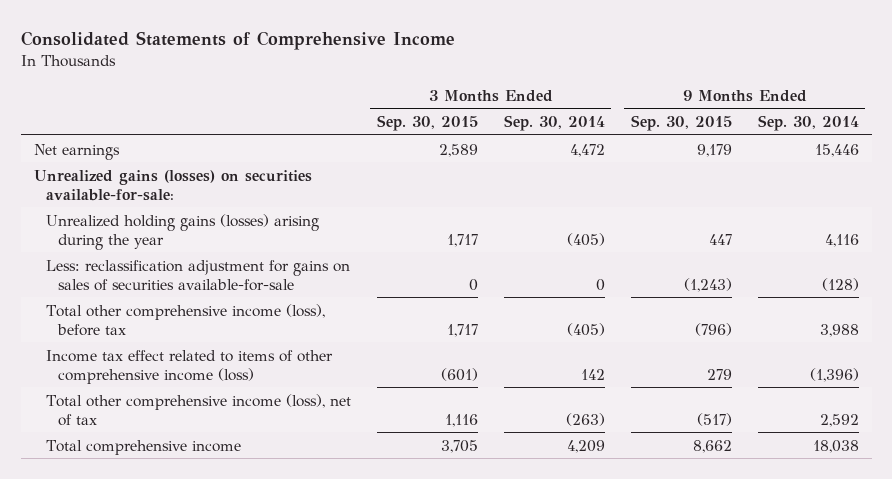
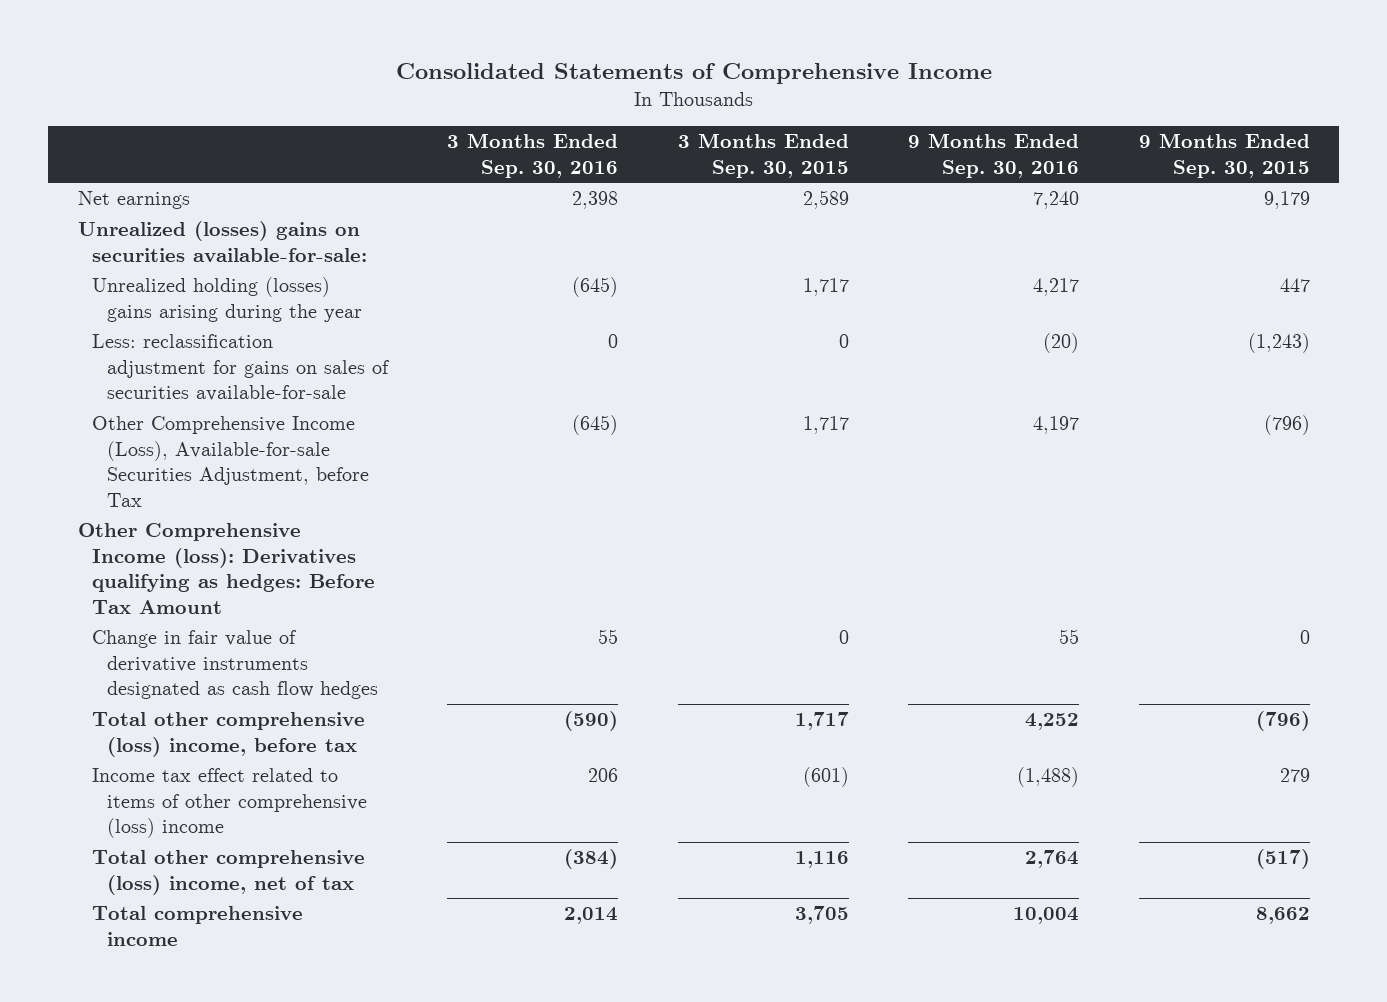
- | 3 Months Ended Sep. 30, 2015 | 3 Months Ended Sep. 30, 2014 | 9 Months Ended Sep. 30, 2015 | 9 Months Ended Sep. 30, 2014
+ | 3 Months Ended Sep. 30, 2016 | 3 Months Ended Sep. 30, 2015 | 9 Months Ended Sep. 30, 2016 | 9 Months Ended Sep. 30, 2015
- Unrealized gains (losses) on securities available-for-sale:
- Unrealized holding gains (losses) arising during the year | 1,717 | (405) | 447 | 4,116
+ Unrealized (losses) gains on securities available-for-sale:
+ Unrealized holding (losses) gains arising during the year | (645) | 1,717 | 4,217 | 447
- Total other comprehensive income (loss), before tax | 1,717 | (405) | (796) | 3,988
- Income tax effect related to items of other comprehensive income (loss) | (601) | 142 | 279 | (1,396)
- Total other comprehensive income (loss), net of tax | 1,116 | (263) | (517) | 2,592
+ Other Comprehensive Income (Loss), Available-for-sale Securities Adjustment, before Tax | (645) | 1,717 | 4,197 | (796)
+ Other Comprehensive Income (loss): Derivatives qualifying as hedges: Before Tax Amount
+ Change in fair value of derivative instruments designated as cash flow hedges | 55 | 0 | 55 | 0
+ Total other comprehensive (loss) income, before tax | (590) | 1,717 | 4,252 | (796)
+ Income tax effect related to items of other comprehensive (loss) income | 206 | (601) | (1,488) | 279
+ Total other comprehensive (loss) income, net of tax | (384) | 1,116 | 2,764 | (517)

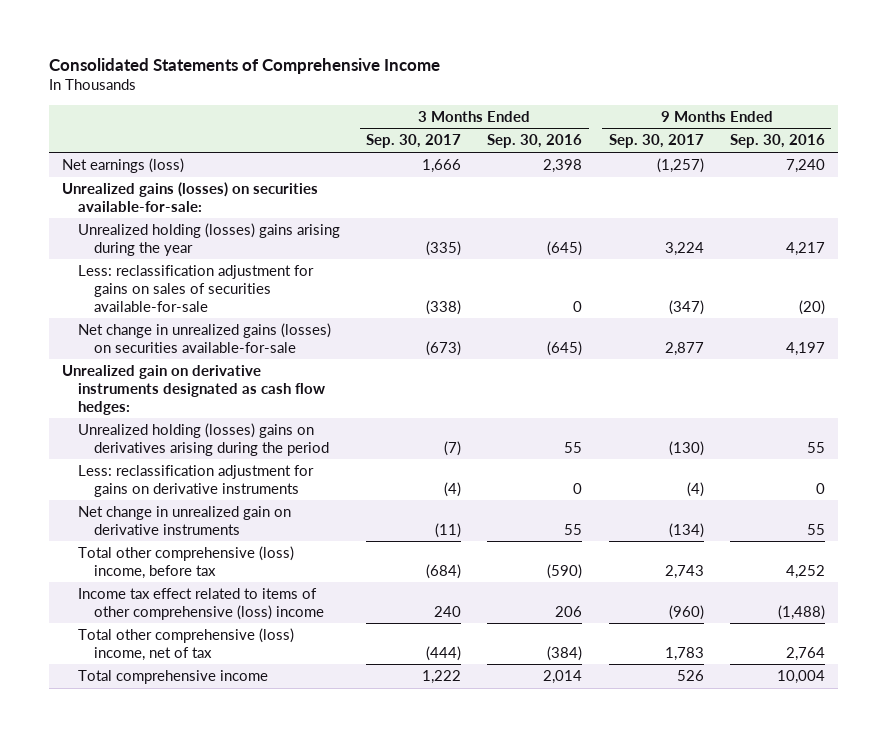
- | 3 Months Ended Sep. 30, 2016 | 3 Months Ended Sep. 30, 2015 | 9 Months Ended Sep. 30, 2016 | 9 Months Ended Sep. 30, 2015
+ | 3 Months Ended Sep. 30, 2017 | 3 Months Ended Sep. 30, 2016 | 9 Months Ended Sep. 30, 2017 | 9 Months Ended Sep. 30, 2016
- Net earnings | 2,398 | 2,589 | 7,240 | 9,179
- Unrealized (losses) gains on securities available-for-sale:
+ Net earnings (loss) | 1,666 | 2,398 | (1,257) | 7,240
+ Unrealized gains (losses) on securities available-for-sale:
- Other Comprehensive Income (Loss), Available-for-sale Securities Adjustment, before Tax | (645) | 1,717 | 4,197 | (796)
- Other Comprehensive Income (loss): Derivatives qualifying as hedges: Before Tax Amount
- Change in fair value of derivative instruments designated as cash flow hedges | 55 | 0 | 55 | 0
+ Net change in unrealized gains (losses) on securities available-for-sale | (673) | (645) | 2,877 | 4,197
+ Unrealized gain on derivative instruments designated as cash flow hedges:
+ Unrealized holding (losses) gains on derivatives arising during the period | (7) | 55 | (130) | 55
+ Less: reclassification adjustment for gains on derivative instruments | (4) | 0 | (4) | 0
+ Net change in unrealized gain on derivative instruments | (11) | 55 | (134) | 55

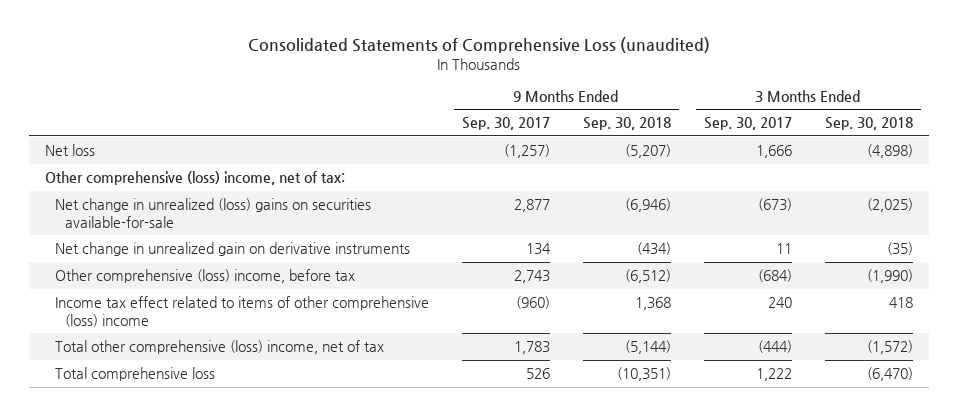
- Consolidated Statements of Comprehensive Income
+ Consolidated Statements of Comprehensive Loss (unaudited)
- | 3 Months Ended Sep. 30, 2017 | 3 Months Ended Sep. 30, 2016 | 9 Months Ended Sep. 30, 2017 | 9 Months Ended Sep. 30, 2016
+ | 9 Months Ended Sep. 30, 2017 | 9 Months Ended Sep. 30, 2018 | 3 Months Ended Sep. 30, 2017 | 3 Months Ended Sep. 30, 2018
- Net earnings (loss) | 1,666 | 2,398 | (1,257) | 7,240
- Unrealized gains (losses) on securities available-for-sale:
- Unrealized holding (losses) gains arising during the year | (335) | (645) | 3,224 | 4,217
- Less: reclassification adjustment for gains on sales of securities available-for-sale | (338) | 0 | (347) | (20)
- Net change in unrealized gains (losses) on securities available-for-sale | (673) | (645) | 2,877 | 4,197
- Unrealized gain on derivative instruments designated as cash flow hedges:
- Unrealized holding (losses) gains on derivatives arising during the period | (7) | 55 | (130) | 55
- Less: reclassification adjustment for gains on derivative instruments | (4) | 0 | (4) | 0
- Net change in unrealized gain on derivative instruments | (11) | 55 | (134) | 55
- Total other comprehensive (loss) income, before tax | (684) | (590) | 2,743 | 4,252
+ Net loss | (1,257) | (5,207) | 1,666 | (4,898)
+ Other comprehensive (loss) income, net of tax:
+ Net change in unrealized (loss) gains on securities available-for-sale | 2,877 | (6,946) | (673) | (2,025)
+ Net change in unrealized gain on derivative instruments | 134 | (434) | 11 | (35)
+ Other comprehensive (loss) income, before tax | 2,743 | (6,512) | (684) | (1,990)
- Total comprehensive income | 1,222 | 2,014 | 526 | 10,004
+ Total comprehensive loss | 526 | (10,351) | 1,222 | (6,470)

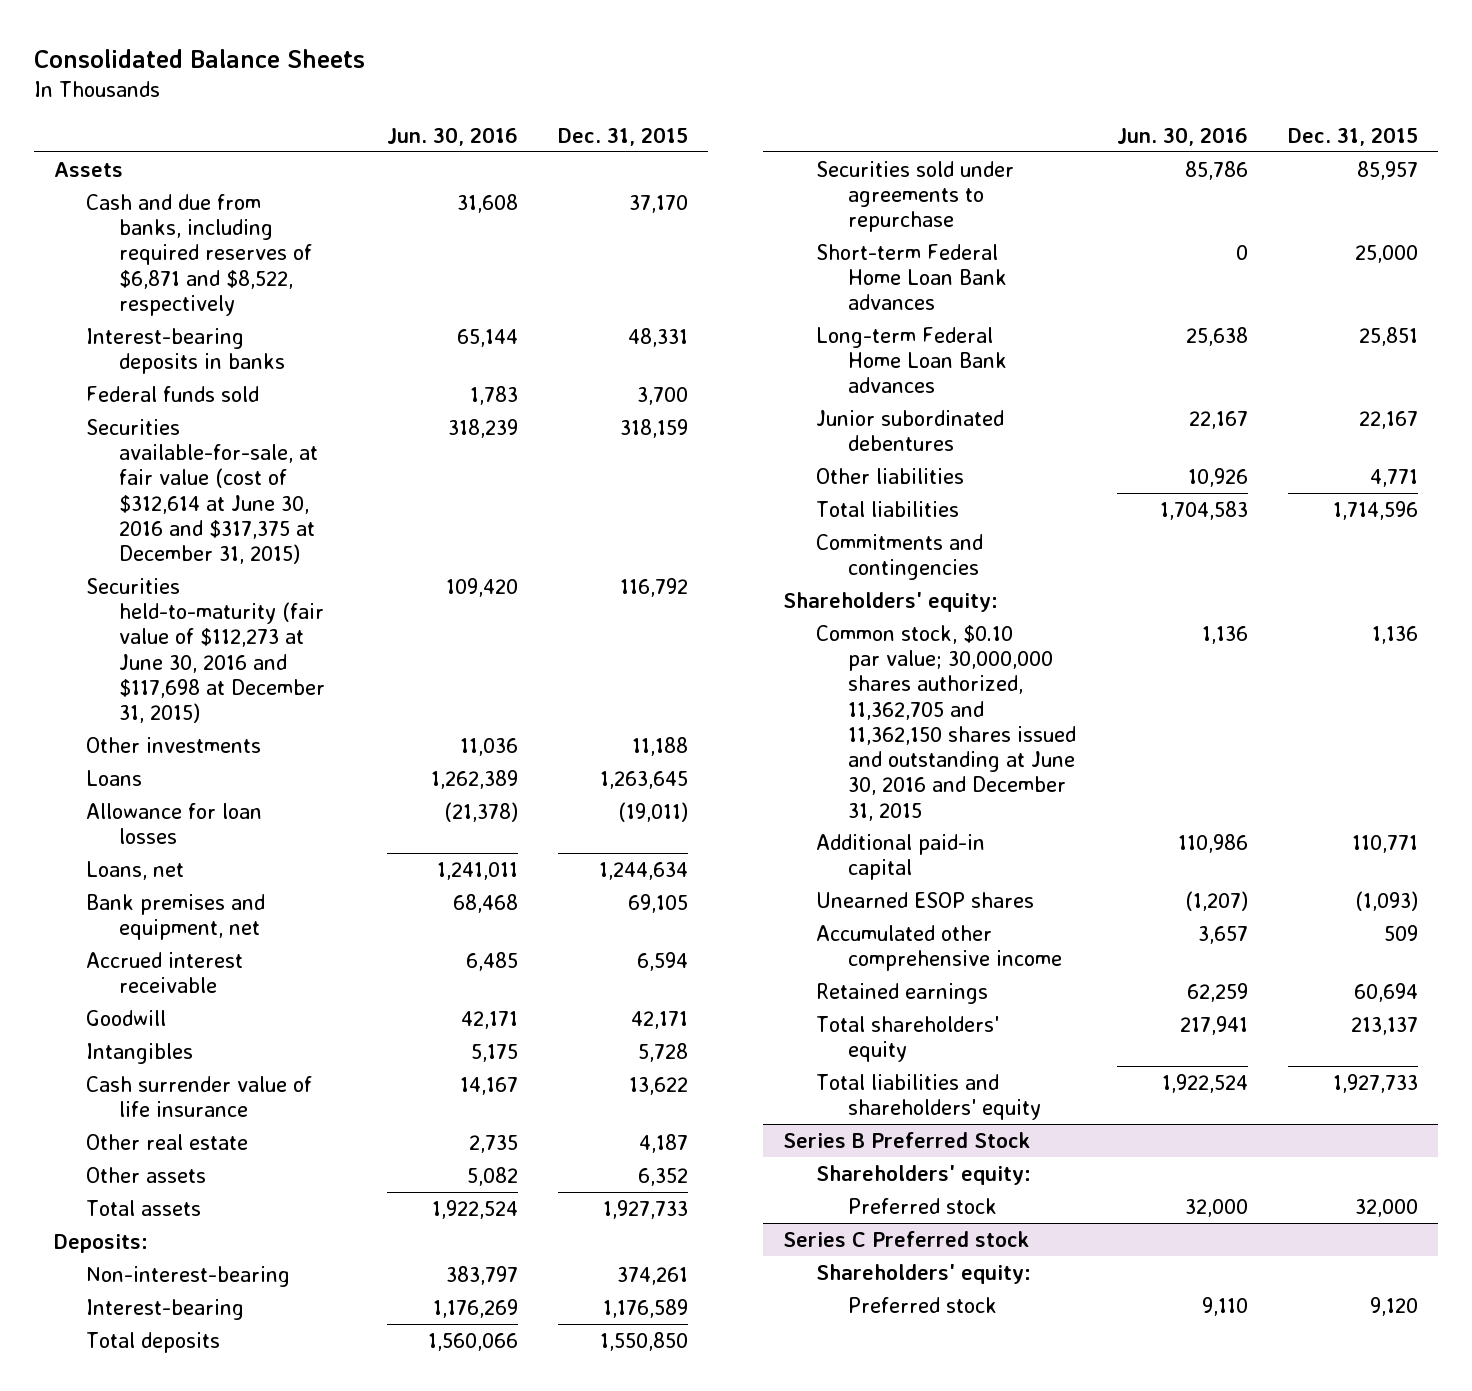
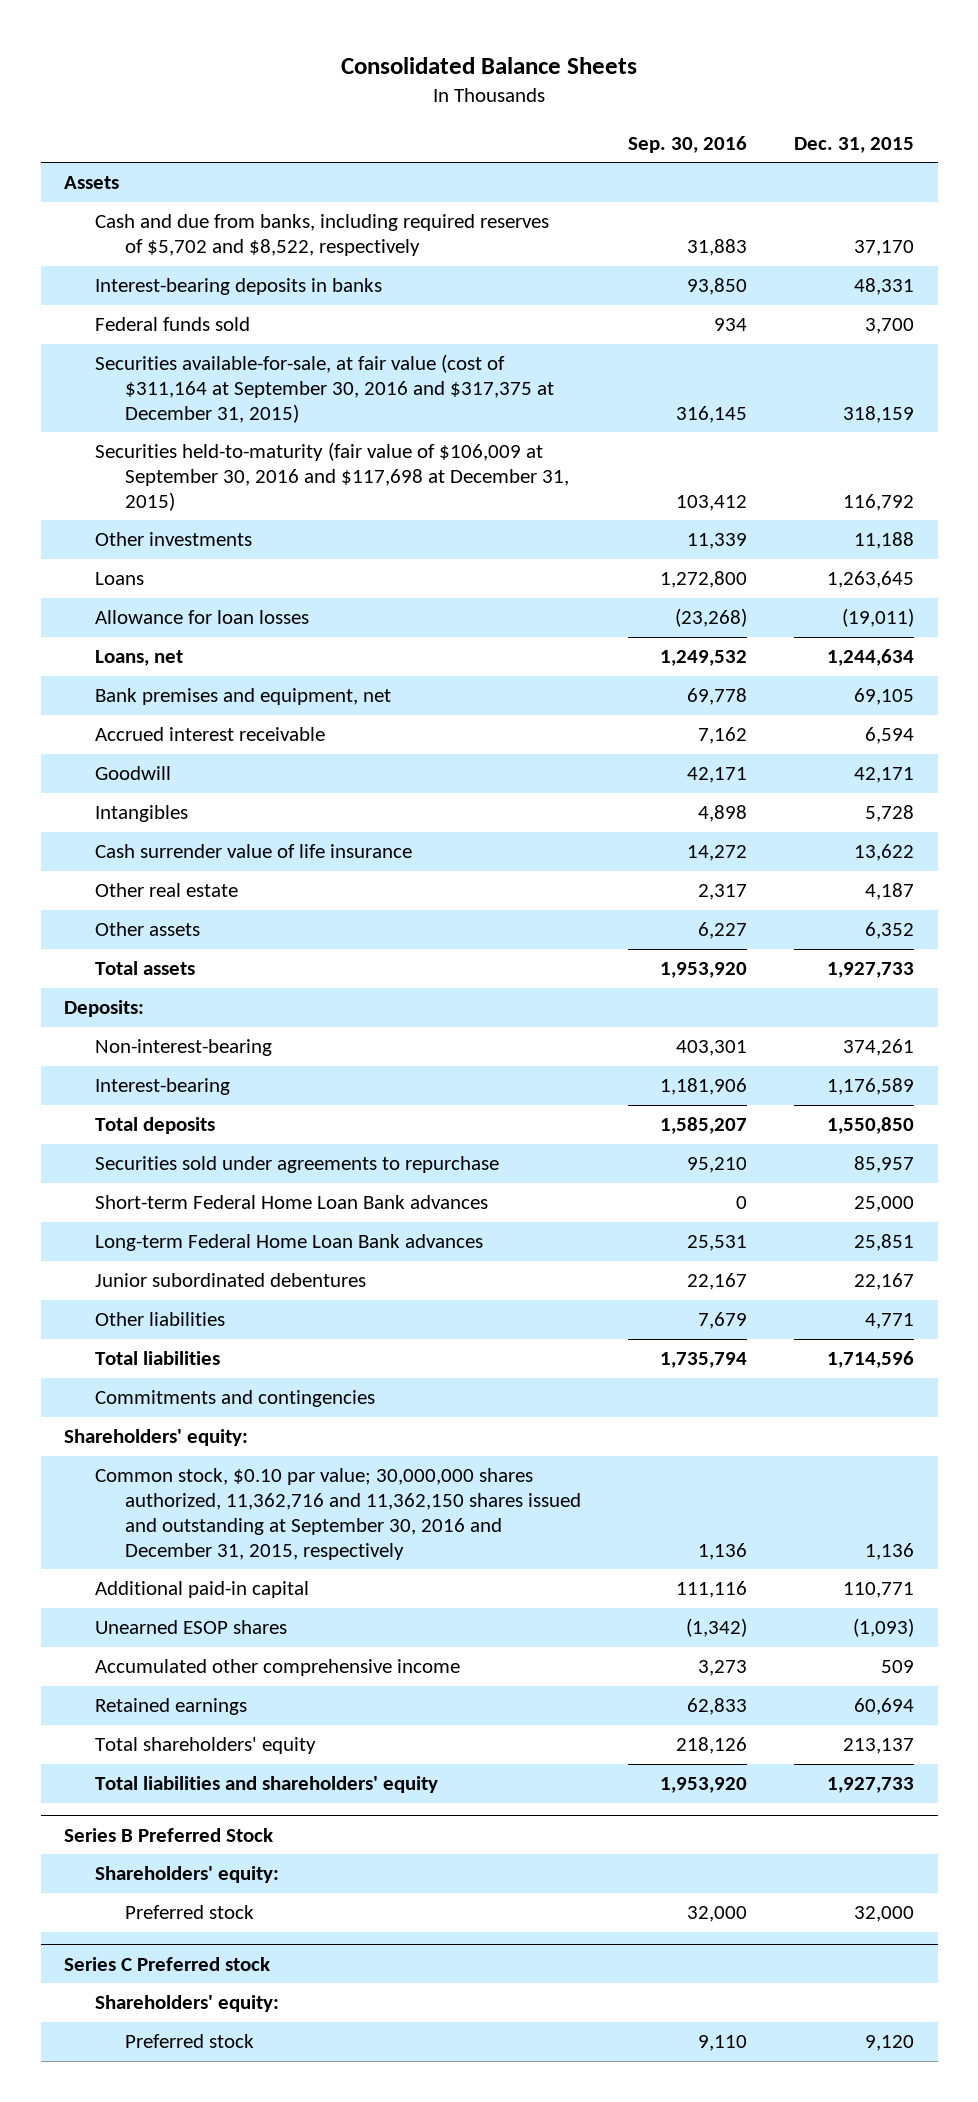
- | Jun. 30, 2016 | Dec. 31, 2015
+ | Sep. 30, 2016 | Dec. 31, 2015
- Cash and due from banks, including required reserves of $6,871 and $8,522, respectively | 31,608 | 37,170
+ Cash and due from banks, including required reserves of $5,702 and $8,522, respectively | 31,883 | 37,170
- Securities available-for-sale, at fair value (cost of $312,614 at June 30, 2016 and $317,375 at December 31, 2015) | 318,239 | 318,159
- Securities held-to-maturity (fair value of $112,273 at June 30, 2016 and $117,698 at December 31, 2015) | 109,420 | 116,792
+ Securities available-for-sale, at fair value (cost of $311,164 at September 30, 2016 and $317,375 at December 31, 2015) | 316,145 | 318,159
+ Securities held-to-maturity (fair value of $106,009 at September 30, 2016 and $117,698 at December 31, 2015) | 103,412 | 116,792
- Common stock, $0.10 par value; 30,000,000 shares authorized, 11,362,705 and 11,362,150 shares issued and outstanding at June 30, 2016 and December 31, 2015 | 1,136 | 1,136
+ Common stock, $0.10 par value; 30,000,000 shares authorized, 11,362,716 and 11,362,150 shares issued and outstanding at September 30, 2016 and December 31, 2015, respectively | 1,136 | 1,136

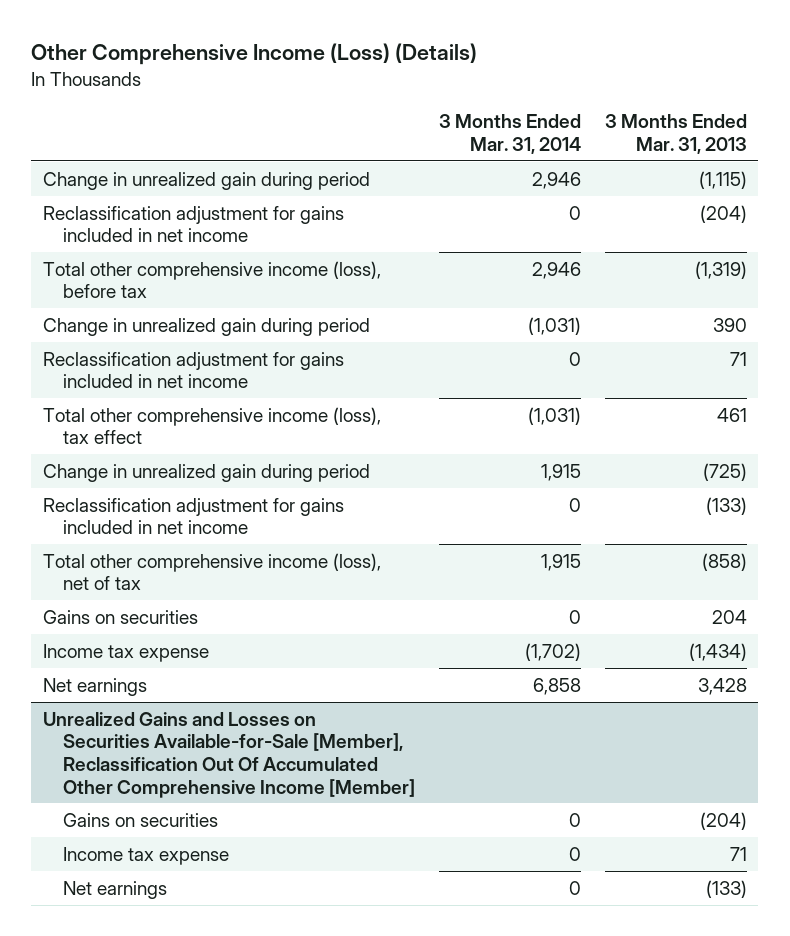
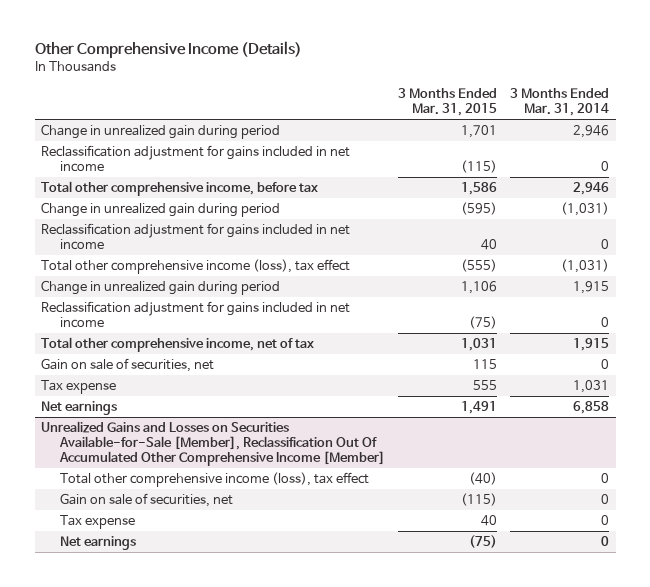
- Other Comprehensive Income (Loss) (Details)
+ Other Comprehensive Income (Details)
- | 3 Months Ended Mar. 31, 2014 | 3 Months Ended Mar. 31, 2013
+ | 3 Months Ended Mar. 31, 2015 | 3 Months Ended Mar. 31, 2014
- Total other comprehensive income (loss), before tax | 2,946 | (1,319)
+ Total other comprehensive income, before tax | 1,586 | 2,946
- Total other comprehensive income (loss), net of tax | 1,915 | (858)
- Gains on securities | 0 | 204
- Income tax expense | (1,702) | (1,434)
+ Total other comprehensive income, net of tax | 1,031 | 1,915
+ Gain on sale of securities, net | 115 | 0
+ Tax expense | 555 | 1,031
@ Unrealized Gains and Losses on Securities Available-for-Sale [Member], Reclassification Out Of Accumulated Other Comprehensive Income [Member]
- Gains on securities | 0 | (204)
- Income tax expense | 0 | 71
+ Total other comprehensive income (loss), tax effect | (40) | 0
+ Gain on sale of securities, net | (115) | 0
+ Tax expense | 40 | 0

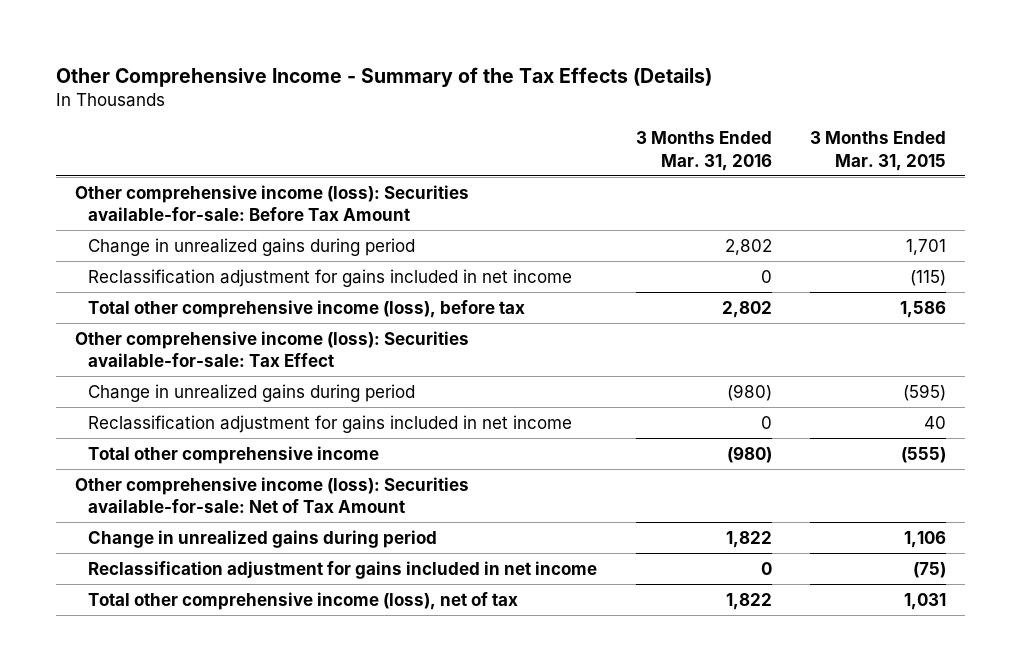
- Other Comprehensive Income (Details)
+ Other Comprehensive Income - Summary of the Tax Effects (Details)
- | 3 Months Ended Mar. 31, 2015 | 3 Months Ended Mar. 31, 2014
+ | 3 Months Ended Mar. 31, 2016 | 3 Months Ended Mar. 31, 2015
- Change in unrealized gain during period | 1,701 | 2,946
+ Other comprehensive income (loss): Securities available-for-sale: Before Tax Amount
+ Change in unrealized gains during period | 2,802 | 1,701
- Total other comprehensive income, before tax | 1,586 | 2,946
- Change in unrealized gain during period | (595) | (1,031)
+ Total other comprehensive income (loss), before tax | 2,802 | 1,586
+ Other comprehensive income (loss): Securities available-for-sale: Tax Effect
+ Change in unrealized gains during period | (980) | (595)
- Total other comprehensive income (loss), tax effect | (555) | (1,031)
- Change in unrealized gain during period | 1,106 | 1,915
+ Total other comprehensive income | (980) | (555)
+ Other comprehensive income (loss): Securities available-for-sale: Net of Tax Amount
+ Change in unrealized gains during period | 1,822 | 1,106
- Total other comprehensive income, net of tax | 1,031 | 1,915
- Gain on sale of securities, net | 115 | 0
- Tax expense | 555 | 1,031
- Net earnings | 1,491 | 6,858
- Unrealized Gains and Losses on Securities Available-for-Sale [Member], Reclassification Out Of Accumulated Other Comprehensive Income [Member]
- Total other comprehensive income (loss), tax effect | (40) | 0
- Gain on sale of securities, net | (115) | 0
- Tax expense | 40 | 0
- Net earnings | (75) | 0
+ Total other comprehensive income (loss), net of tax | 1,822 | 1,031

